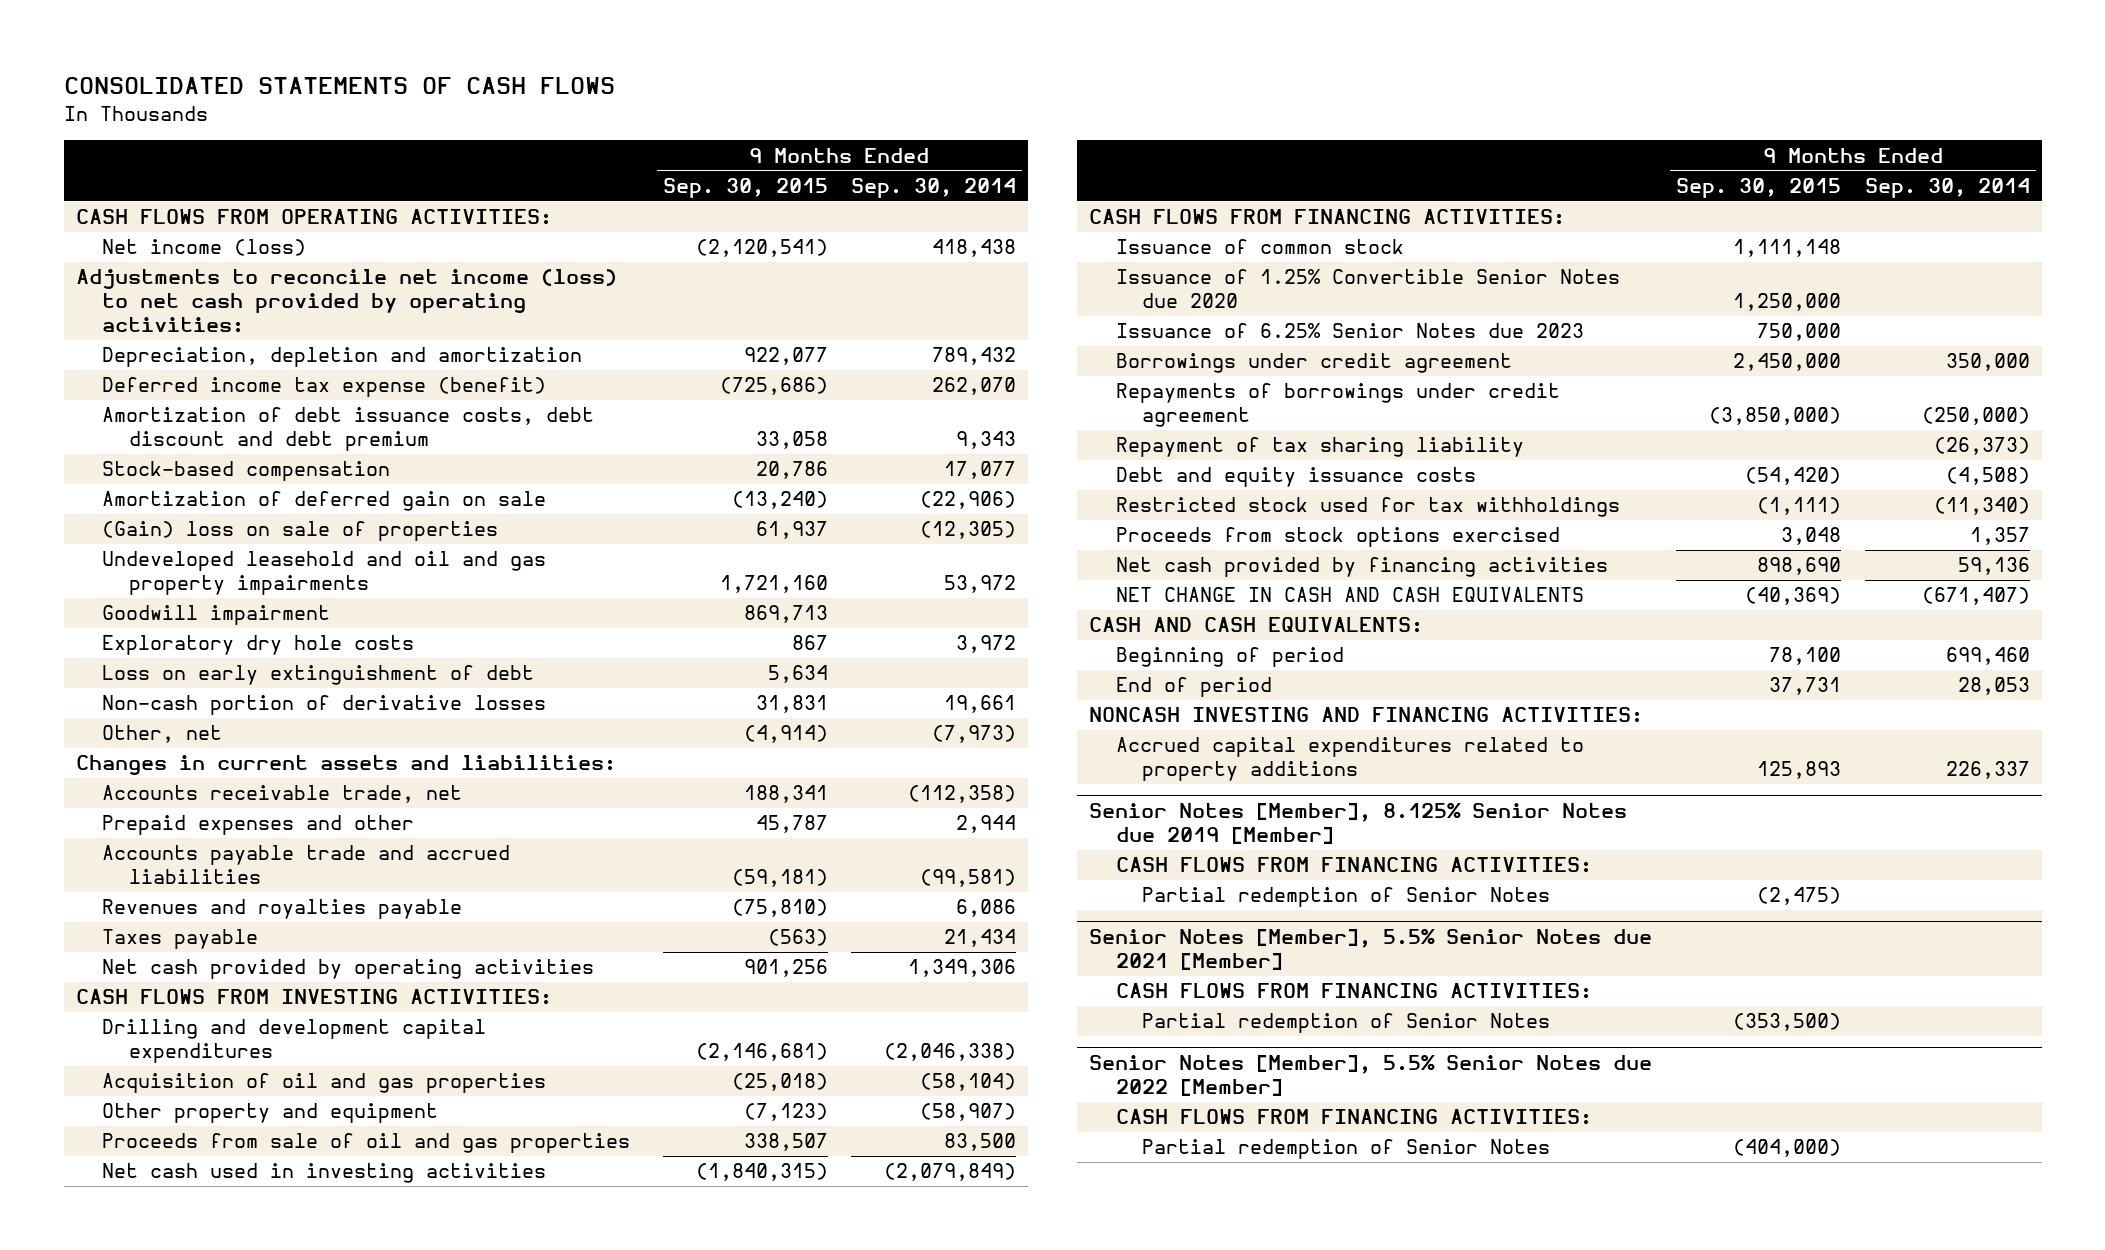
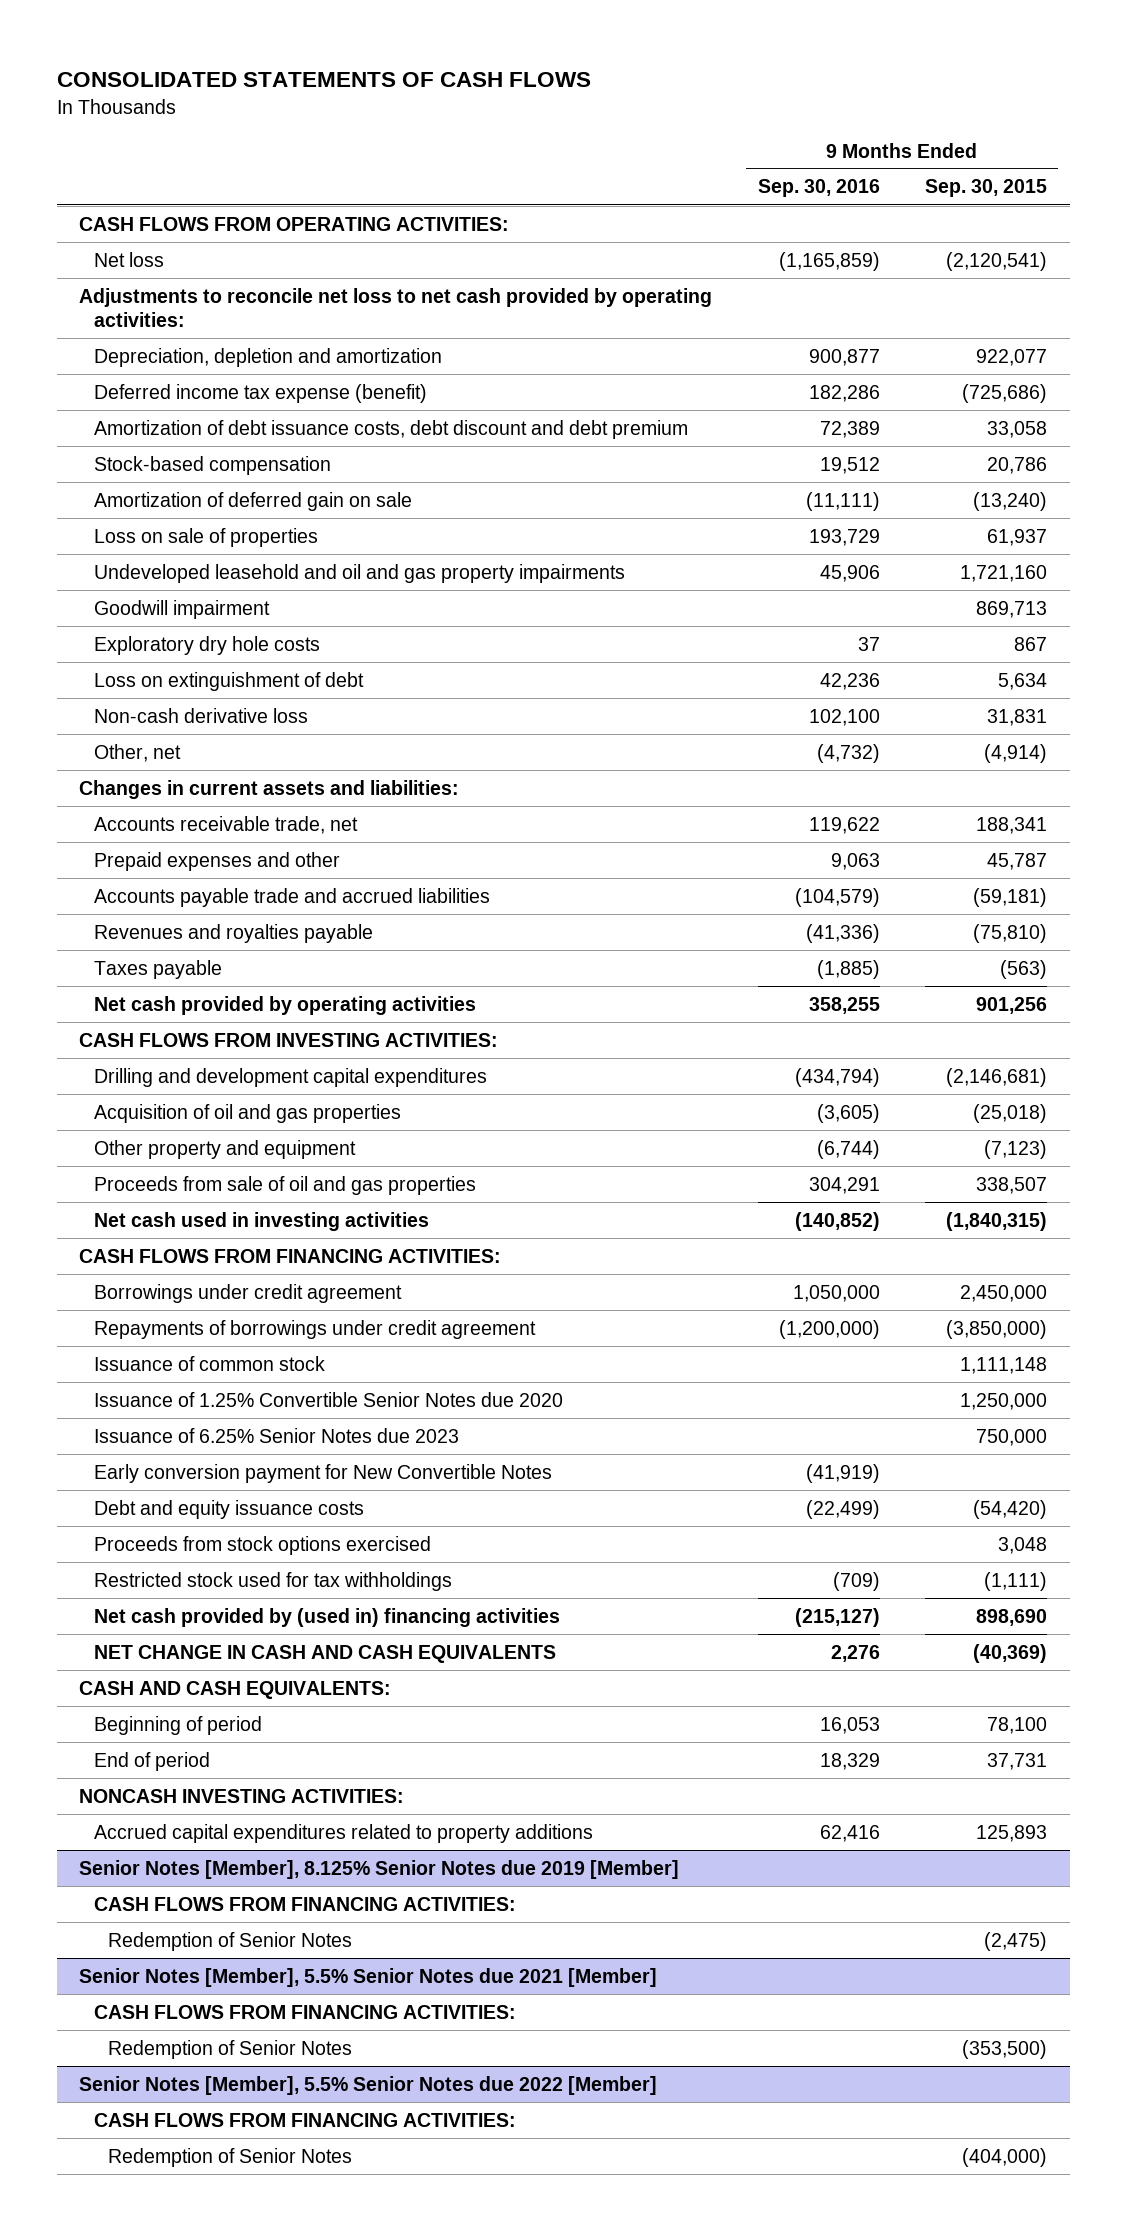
- | 9 Months Ended Sep. 30, 2015 | 9 Months Ended Sep. 30, 2014
+ | 9 Months Ended Sep. 30, 2016 | 9 Months Ended Sep. 30, 2015
- Net income (loss) | (2,120,541) | 418,438
- Adjustments to reconcile net income (loss) to net cash provided by operating activities:
+ Net loss | (1,165,859) | (2,120,541)
+ Adjustments to reconcile net loss to net cash provided by operating activities:
- (Gain) loss on sale of properties | 61,937 | (12,305)
+ Loss on sale of properties | 193,729 | 61,937
- Loss on early extinguishment of debt | 5,634 |
- Non-cash portion of derivative losses | 31,831 | 19,661
+ Loss on extinguishment of debt | 42,236 | 5,634
+ Non-cash derivative loss | 102,100 | 31,831
moved up: Borrowings under credit agreement | 1,050,000 | 2,450,000
moved up: Repayments of borrowings under credit agreement | (1,200,000) | (3,850,000)
- Repayment of tax sharing liability | | (26,373)
+ Early conversion payment for New Convertible Notes | (41,919) |
- Net cash provided by financing activities | 898,690 | 59,136
moved down: Restricted stock used for tax withholdings | (709) | (1,111)
+ Net cash provided by (used in) financing activities | (215,127) | 898,690
- NONCASH INVESTING AND FINANCING ACTIVITIES:
+ NONCASH INVESTING ACTIVITIES:
@ Senior Notes [Member], 8.125% Senior Notes due 2019 [Member]
- Partial redemption of Senior Notes | (2,475) |
+ Redemption of Senior Notes | | (2,475)
@ Senior Notes [Member], 5.5% Senior Notes due 2021 [Member]
- Partial redemption of Senior Notes | (353,500) |
+ Redemption of Senior Notes | | (353,500)
@ Senior Notes [Member], 5.5% Senior Notes due 2022 [Member]
- Partial redemption of Senior Notes | (404,000) |
+ Redemption of Senior Notes | | (404,000)

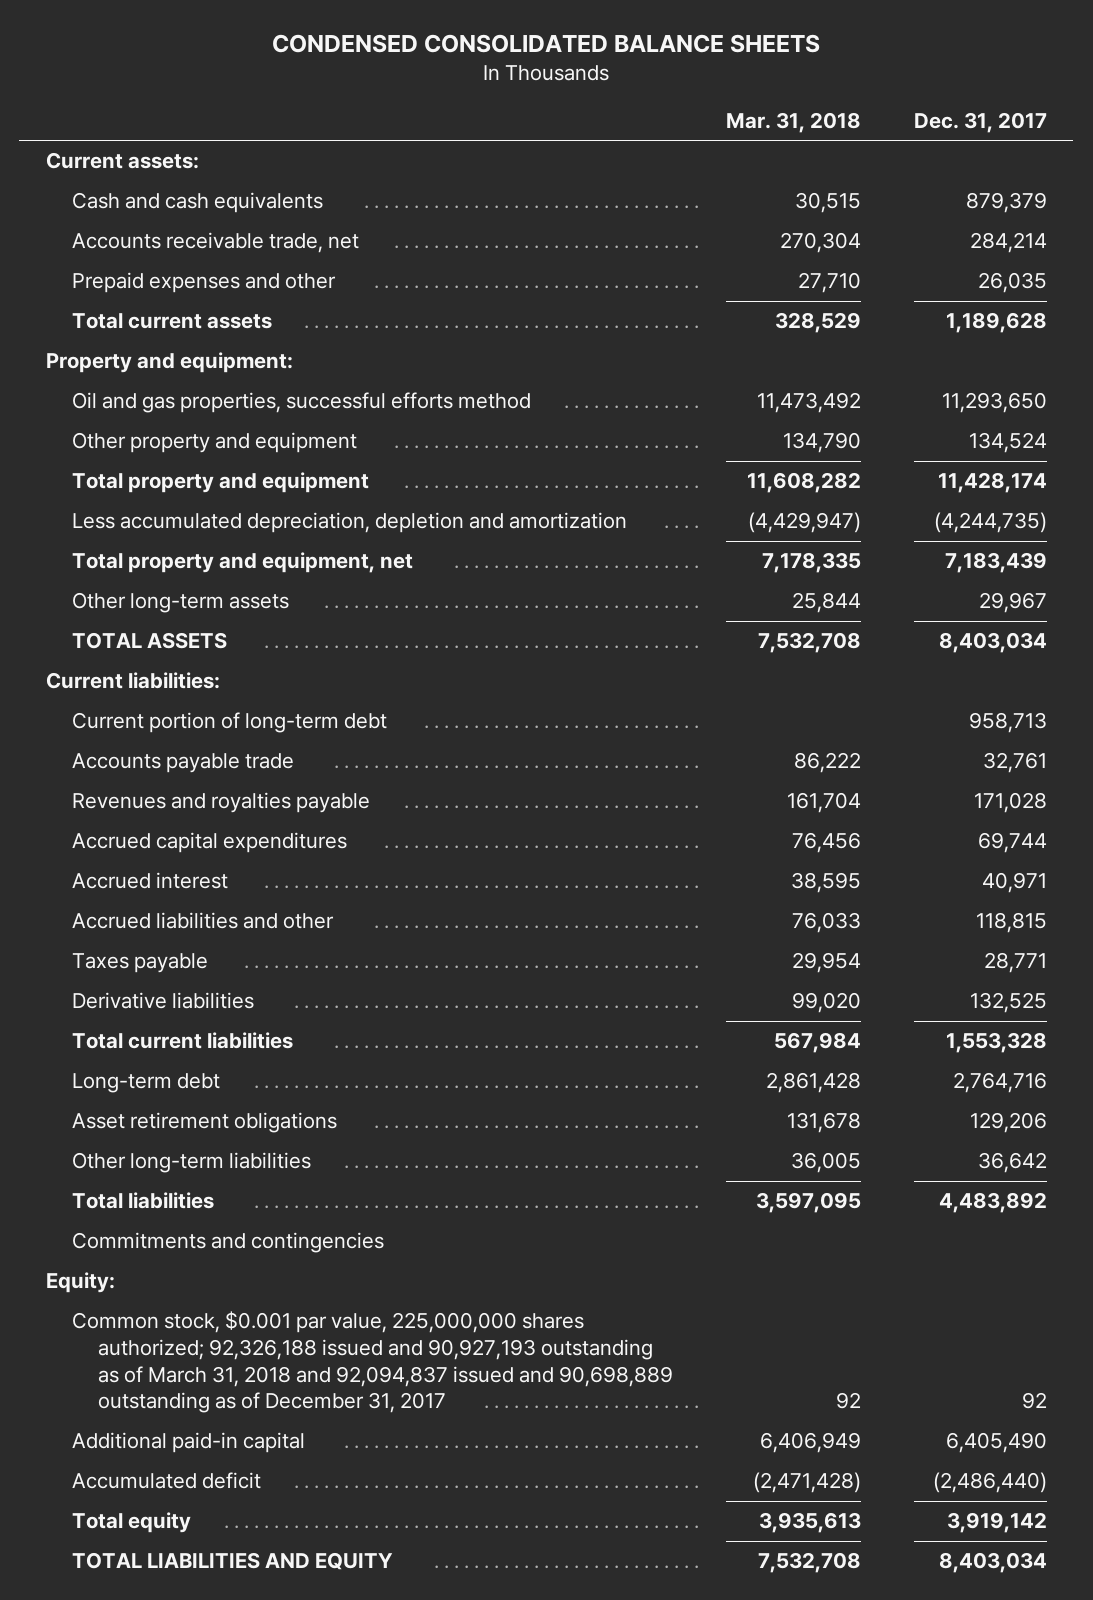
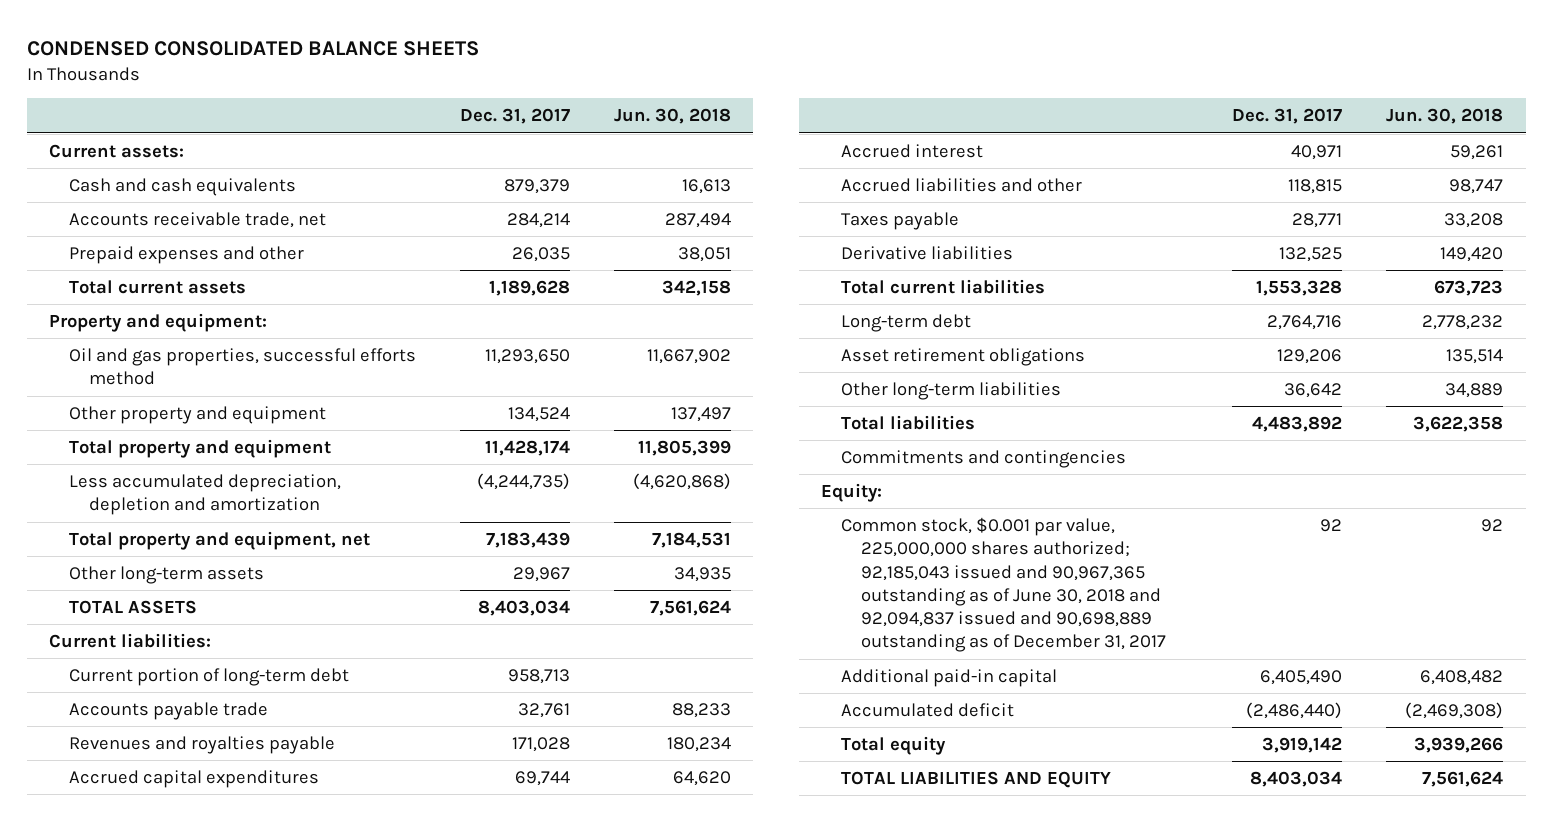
- | Mar. 31, 2018 | Dec. 31, 2017
+ | Dec. 31, 2017 | Jun. 30, 2018
- Common stock, $0.001 par value, 225,000,000 shares authorized; 92,326,188 issued and 90,927,193 outstanding as of March 31, 2018 and 92,094,837 issued and 90,698,889 outstanding as of December 31, 2017 | 92 | 92
+ Common stock, $0.001 par value, 225,000,000 shares authorized; 92,185,043 issued and 90,967,365 outstanding as of June 30, 2018 and 92,094,837 issued and 90,698,889 outstanding as of December 31, 2017 | 92 | 92

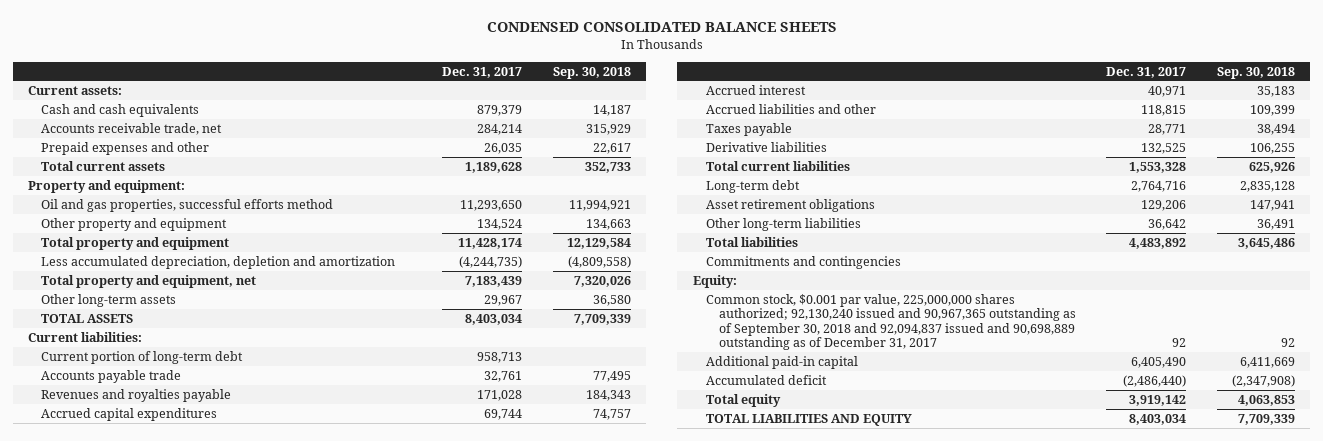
- | Dec. 31, 2017 | Jun. 30, 2018
+ | Dec. 31, 2017 | Sep. 30, 2018
- Common stock, $0.001 par value, 225,000,000 shares authorized; 92,185,043 issued and 90,967,365 outstanding as of June 30, 2018 and 92,094,837 issued and 90,698,889 outstanding as of December 31, 2017 | 92 | 92
+ Common stock, $0.001 par value, 225,000,000 shares authorized; 92,130,240 issued and 90,967,365 outstanding as of September 30, 2018 and 92,094,837 issued and 90,698,889 outstanding as of December 31, 2017 | 92 | 92

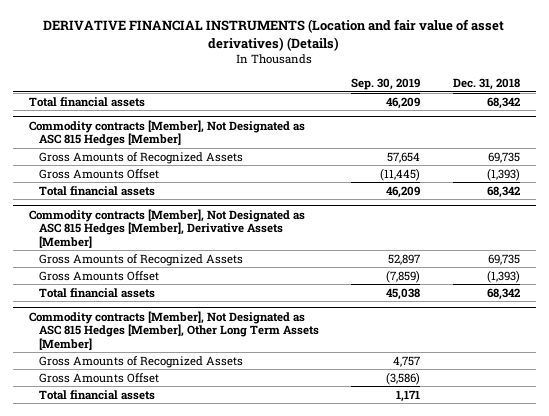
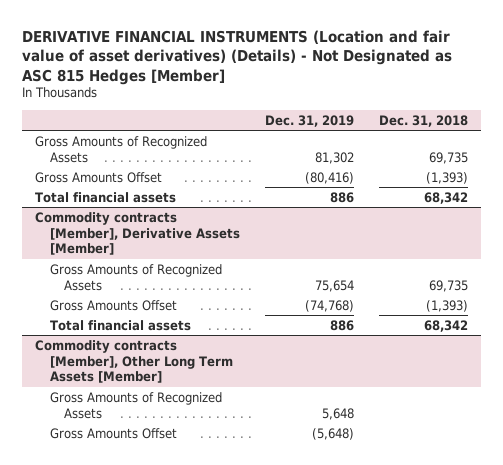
- DERIVATIVE FINANCIAL INSTRUMENTS (Location and fair value of asset derivatives) (Details)
+ DERIVATIVE FINANCIAL INSTRUMENTS (Location and fair value of asset derivatives) (Details) - Not Designated as ASC 815 Hedges [Member]
- | Sep. 30, 2019 | Dec. 31, 2018
+ | Dec. 31, 2019 | Dec. 31, 2018
- Total financial assets | 46,209 | 68,342
- Commodity contracts [Member], Not Designated as ASC 815 Hedges [Member]
- Commodity contracts [Member], Not Designated as ASC 815 Hedges [Member], Derivative Assets [Member]
+ Commodity contracts [Member], Derivative Assets [Member]
- Commodity contracts [Member], Not Designated as ASC 815 Hedges [Member], Other Long Term Assets [Member]
+ Commodity contracts [Member], Other Long Term Assets [Member]
- Total financial assets | 1,171 |

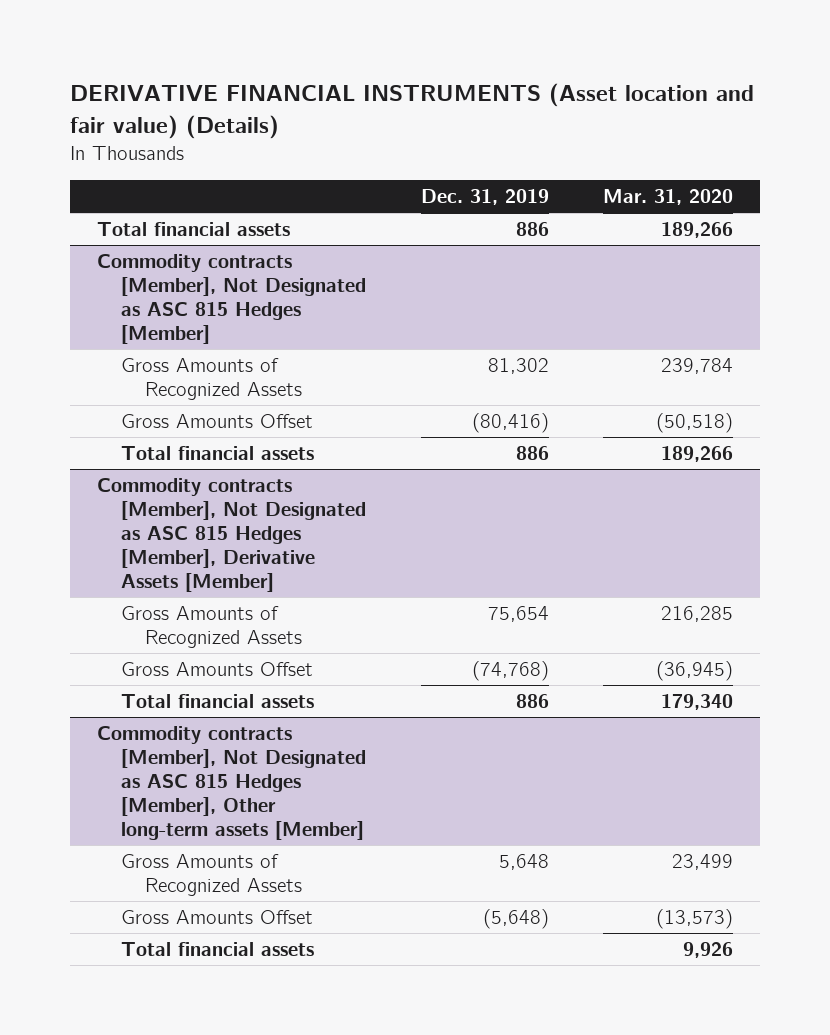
- DERIVATIVE FINANCIAL INSTRUMENTS (Location and fair value of asset derivatives) (Details) - Not Designated as ASC 815 Hedges [Member]
+ DERIVATIVE FINANCIAL INSTRUMENTS (Asset location and fair value) (Details)
- | Dec. 31, 2019 | Dec. 31, 2018
+ | Dec. 31, 2019 | Mar. 31, 2020
+ Total financial assets | 886 | 189,266
+ Commodity contracts [Member], Not Designated as ASC 815 Hedges [Member]
- Commodity contracts [Member], Derivative Assets [Member]
+ Commodity contracts [Member], Not Designated as ASC 815 Hedges [Member], Derivative Assets [Member]
- Commodity contracts [Member], Other Long Term Assets [Member]
+ Commodity contracts [Member], Not Designated as ASC 815 Hedges [Member], Other long-term assets [Member]
+ Total financial assets | | 9,926

